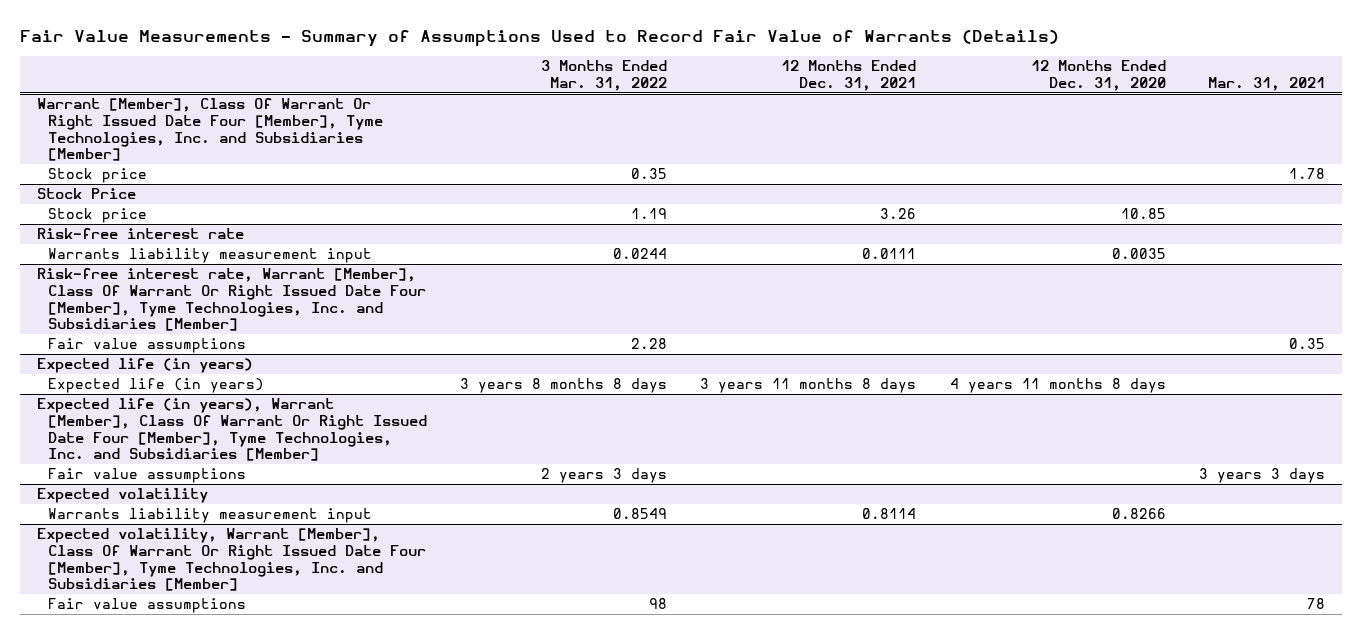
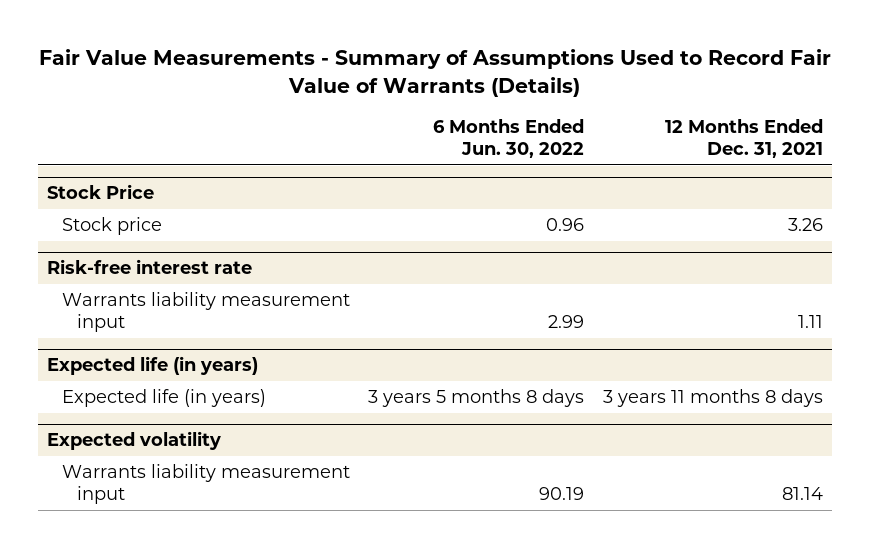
- | 3 Months Ended Mar. 31, 2022 | 12 Months Ended Dec. 31, 2021 | 12 Months Ended Dec. 31, 2020 | Mar. 31, 2021
+ | 6 Months Ended Jun. 30, 2022 | 12 Months Ended Dec. 31, 2021
- Warrant [Member], Class Of Warrant Or Right Issued Date Four [Member], Tyme Technologies, Inc. and Subsidiaries [Member]
- Stock price | 0.35 | | | 1.78
@ Risk-free interest rate
- Warrants liability measurement input | 0.0244 | 0.0111 | 0.0035 |
- Risk-free interest rate, Warrant [Member], Class Of Warrant Or Right Issued Date Four [Member], Tyme Technologies, Inc. and Subsidiaries [Member]
- Fair value assumptions | 2.28 | | | 0.35
@ Risk-free interest rate
+ Warrants liability measurement input | 2.99 | 1.11
- Expected life (in years), Warrant [Member], Class Of Warrant Or Right Issued Date Four [Member], Tyme Technologies, Inc. and Subsidiaries [Member]
- Fair value assumptions | 2 years 3 days | | | 3 years 3 days
@ Expected volatility
- Warrants liability measurement input | 0.8549 | 0.8114 | 0.8266 |
- Expected volatility, Warrant [Member], Class Of Warrant Or Right Issued Date Four [Member], Tyme Technologies, Inc. and Subsidiaries [Member]
- Fair value assumptions | 98 | | | 78
@ Expected volatility
+ Warrants liability measurement input | 90.19 | 81.14

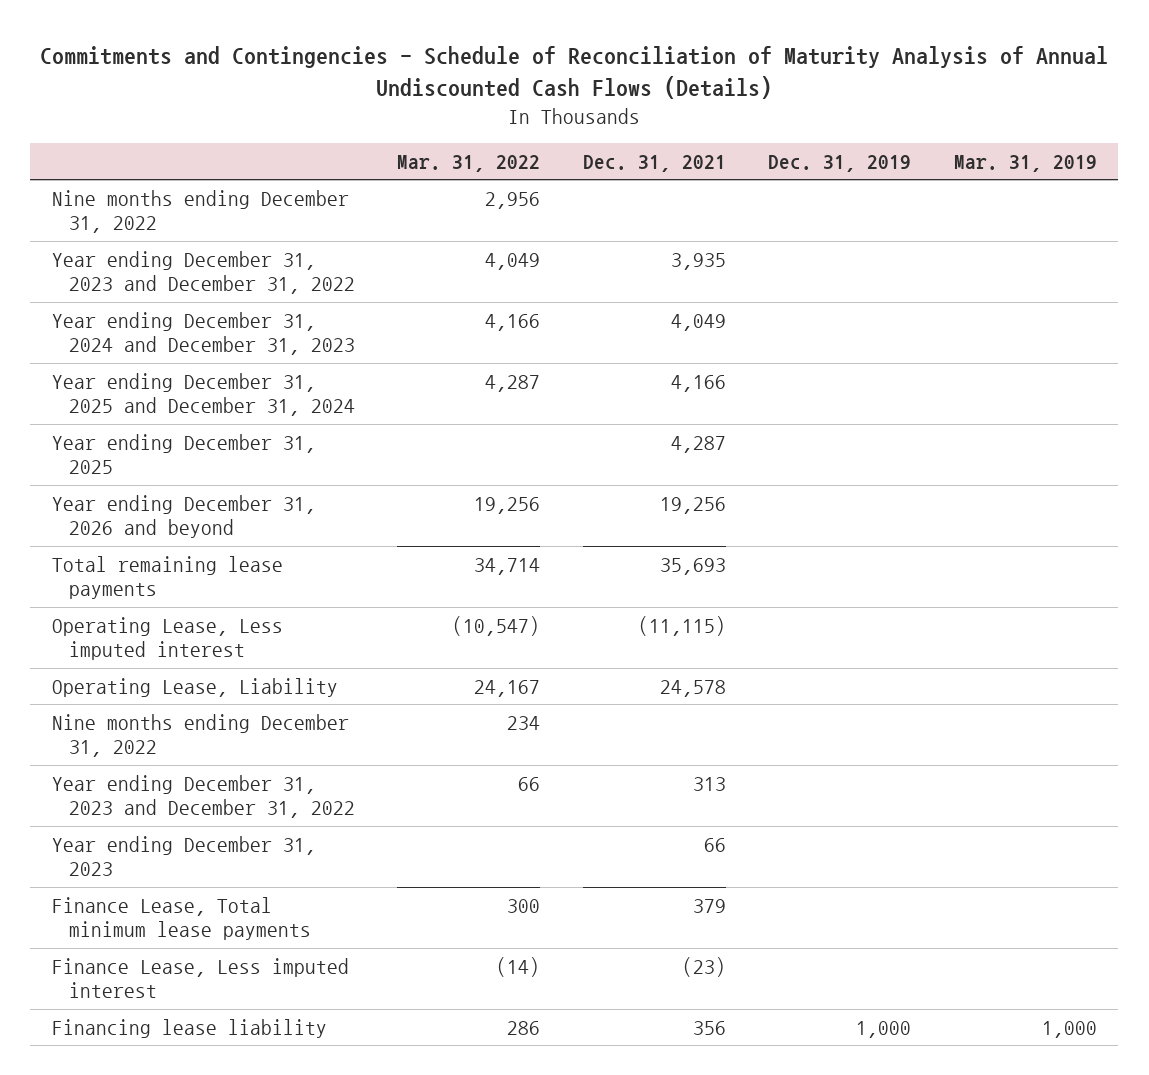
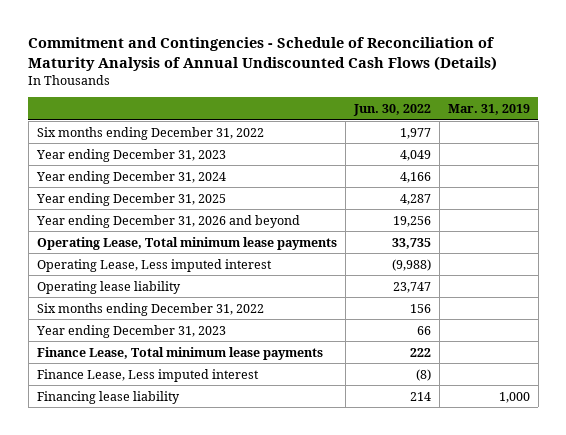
- Commitments and Contingencies - Schedule of Reconciliation of Maturity Analysis of Annual Undiscounted Cash Flows (Details)
+ Commitment and Contingencies - Schedule of Reconciliation of Maturity Analysis of Annual Undiscounted Cash Flows (Details)
- | Mar. 31, 2022 | Dec. 31, 2021 | Dec. 31, 2019 | Mar. 31, 2019
+ | Jun. 30, 2022 | Mar. 31, 2019
- Nine months ending December 31, 2022 | 2,956 | | |
- Year ending December 31, 2023 and December 31, 2022 | 4,049 | 3,935 | |
- Year ending December 31, 2024 and December 31, 2023 | 4,166 | 4,049 | |
- Year ending December 31, 2025 and December 31, 2024 | 4,287 | 4,166 | |
+ Six months ending December 31, 2022 | 1,977 |
+ Year ending December 31, 2023 | 4,049 |
+ Year ending December 31, 2024 | 4,166 |
- Total remaining lease payments | 34,714 | 35,693 | |
+ Operating Lease, Total minimum lease payments | 33,735 |
- Operating Lease, Liability | 24,167 | 24,578 | |
- Nine months ending December 31, 2022 | 234 | | |
- Year ending December 31, 2023 and December 31, 2022 | 66 | 313 | |
+ Operating lease liability | 23,747 |
+ Six months ending December 31, 2022 | 156 |

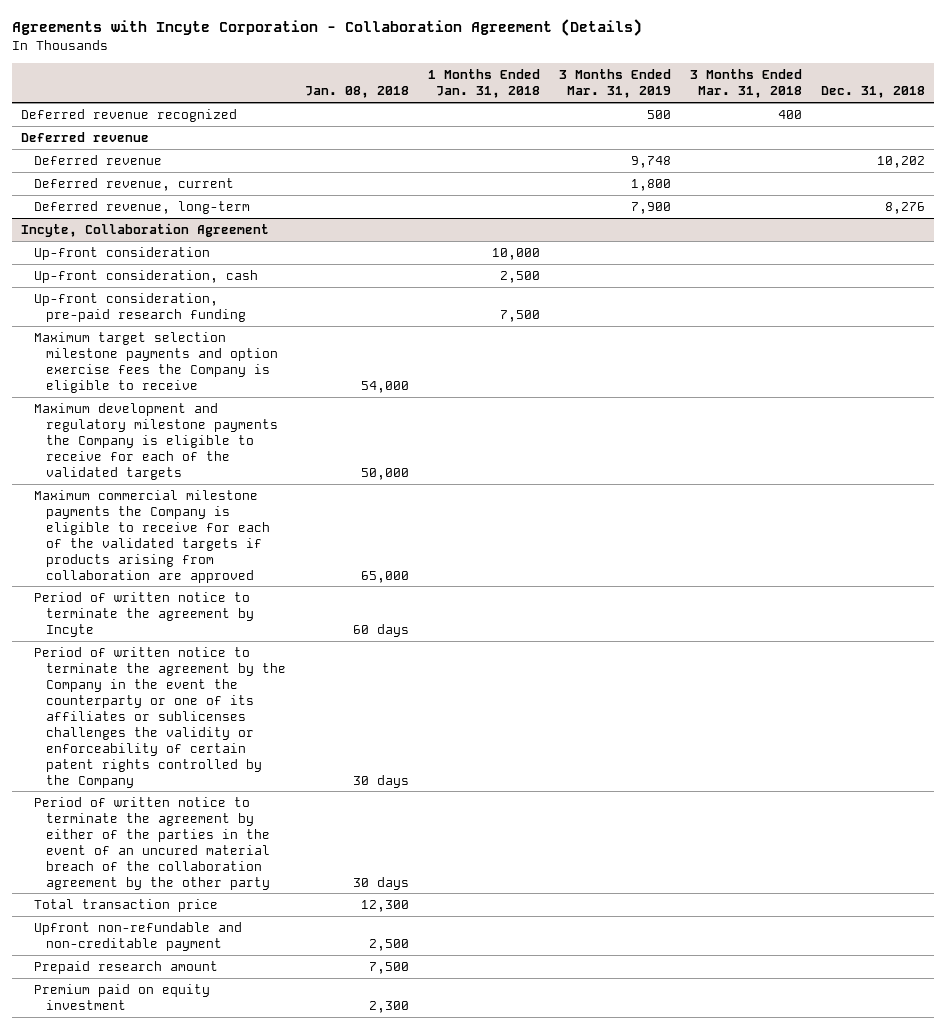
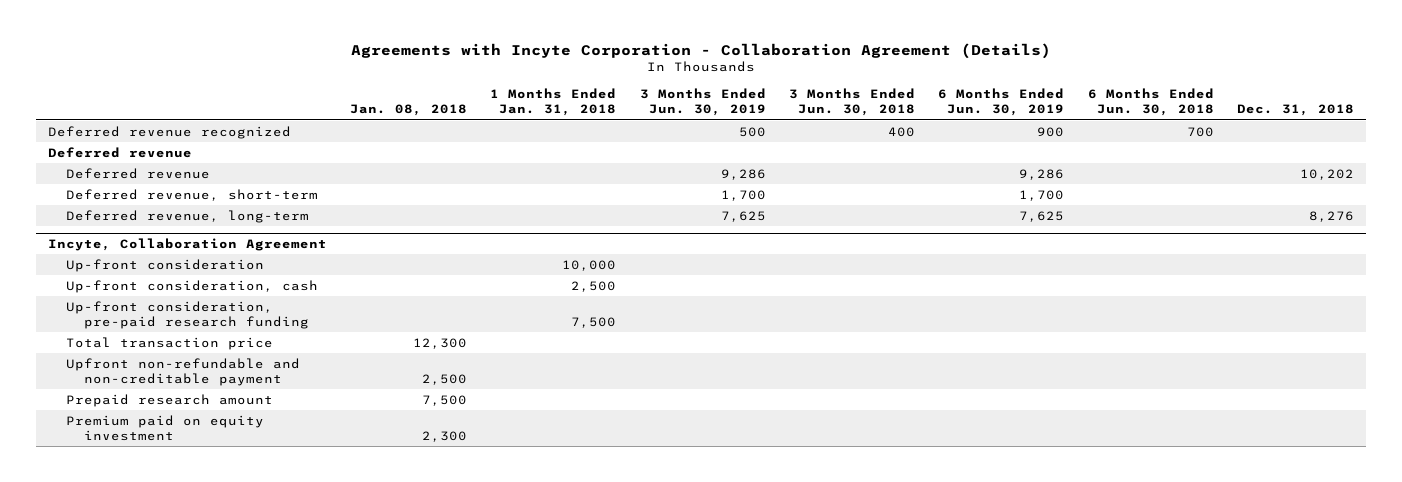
- | Jan. 08, 2018 | 1 Months Ended Jan. 31, 2018 | 3 Months Ended Mar. 31, 2019 | 3 Months Ended Mar. 31, 2018 | Dec. 31, 2018
+ | Jan. 08, 2018 | 1 Months Ended Jan. 31, 2018 | 3 Months Ended Jun. 30, 2019 | 3 Months Ended Jun. 30, 2018 | 6 Months Ended Jun. 30, 2019 | 6 Months Ended Jun. 30, 2018 | Dec. 31, 2018
- Deferred revenue, current | | | 1,800 | |
+ Deferred revenue, short-term | | | 1,700 | | 1,700 | |
@ Incyte, Collaboration Agreement
- Maximum target selection milestone payments and option exercise fees the Company is eligible to receive | 54,000 | | | |
- Maximum development and regulatory milestone payments the Company is eligible to receive for each of the validated targets | 50,000 | | | |
- Maximum commercial milestone payments the Company is eligible to receive for each of the validated targets if products arising from collaboration are approved | 65,000 | | | |
- Period of written notice to terminate the agreement by Incyte | 60 days | | | |
- Period of written notice to terminate the agreement by the Company in the event the counterparty or one of its affiliates or sublicenses challenges the validity or enforceability of certain patent rights controlled by the Company | 30 days | | | |
- Period of written notice to terminate the agreement by either of the parties in the event of an uncured material breach of the collaboration agreement by the other party | 30 days | | | |

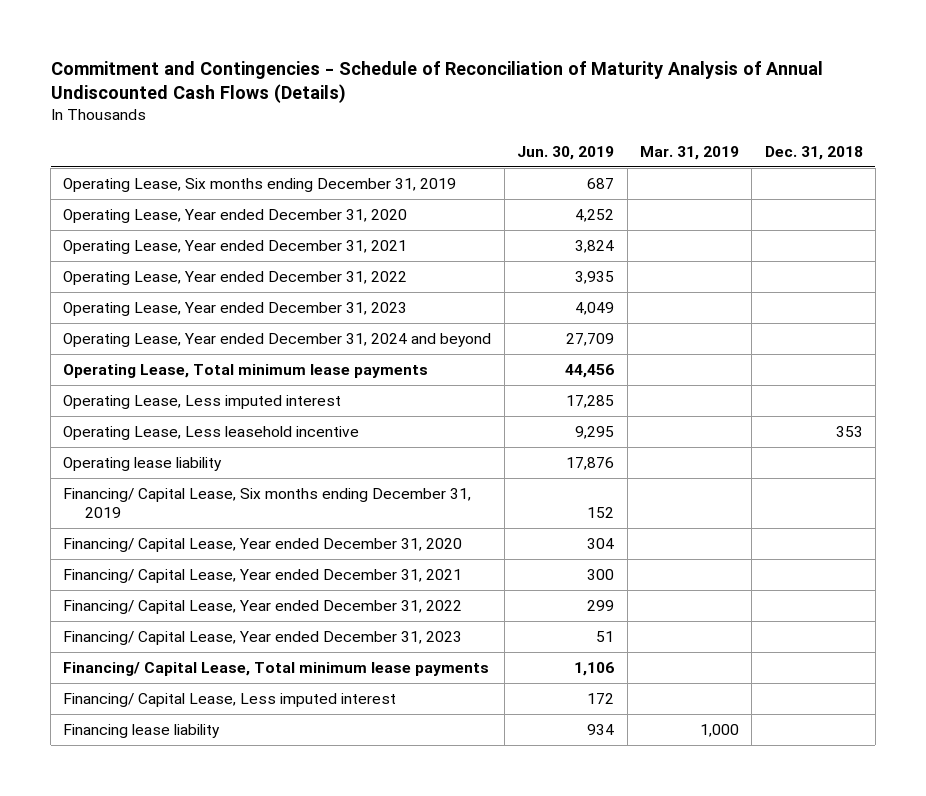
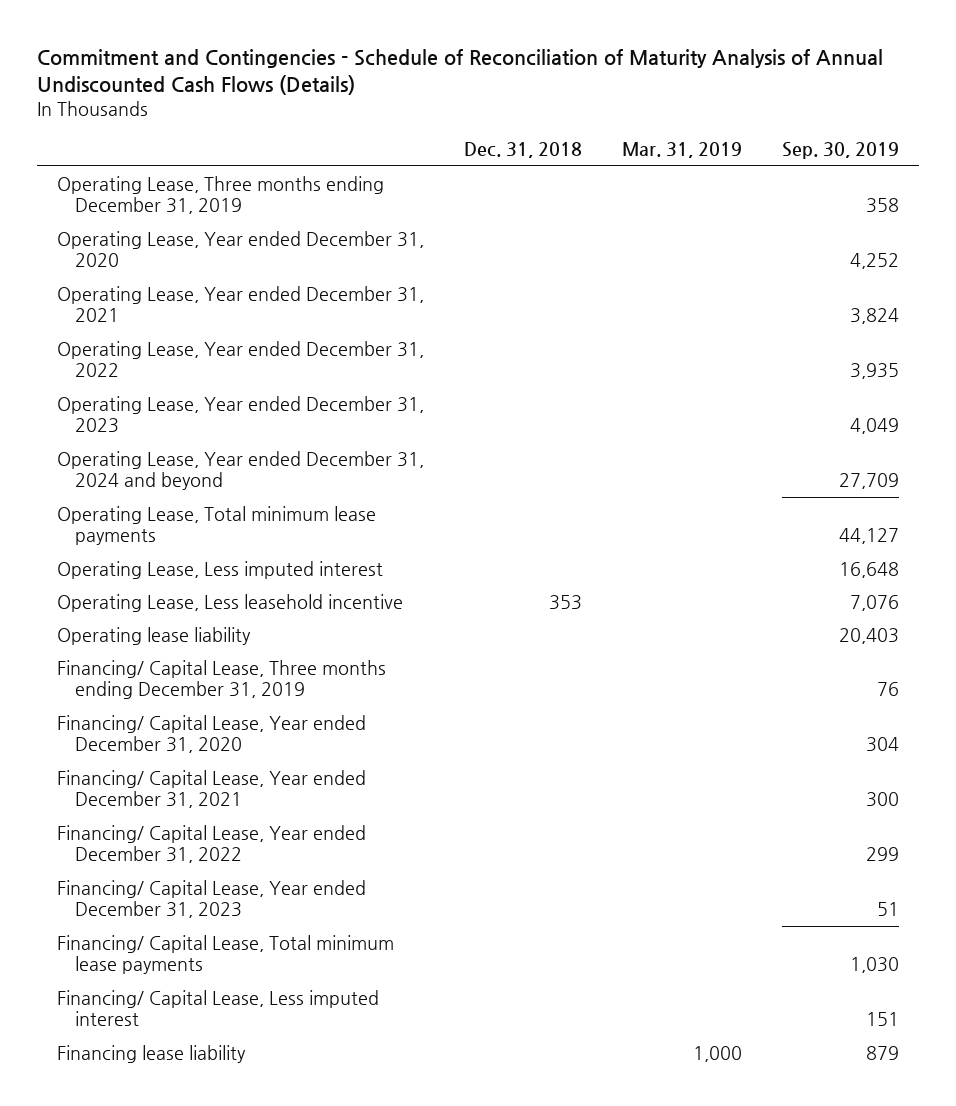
- | Jun. 30, 2019 | Mar. 31, 2019 | Dec. 31, 2018
+ | Dec. 31, 2018 | Mar. 31, 2019 | Sep. 30, 2019
- Operating Lease, Six months ending December 31, 2019 | 687 | |
+ Operating Lease, Three months ending December 31, 2019 | | | 358
- Financing/ Capital Lease, Six months ending December 31, 2019 | 152 | |
+ Financing/ Capital Lease, Three months ending December 31, 2019 | | | 76

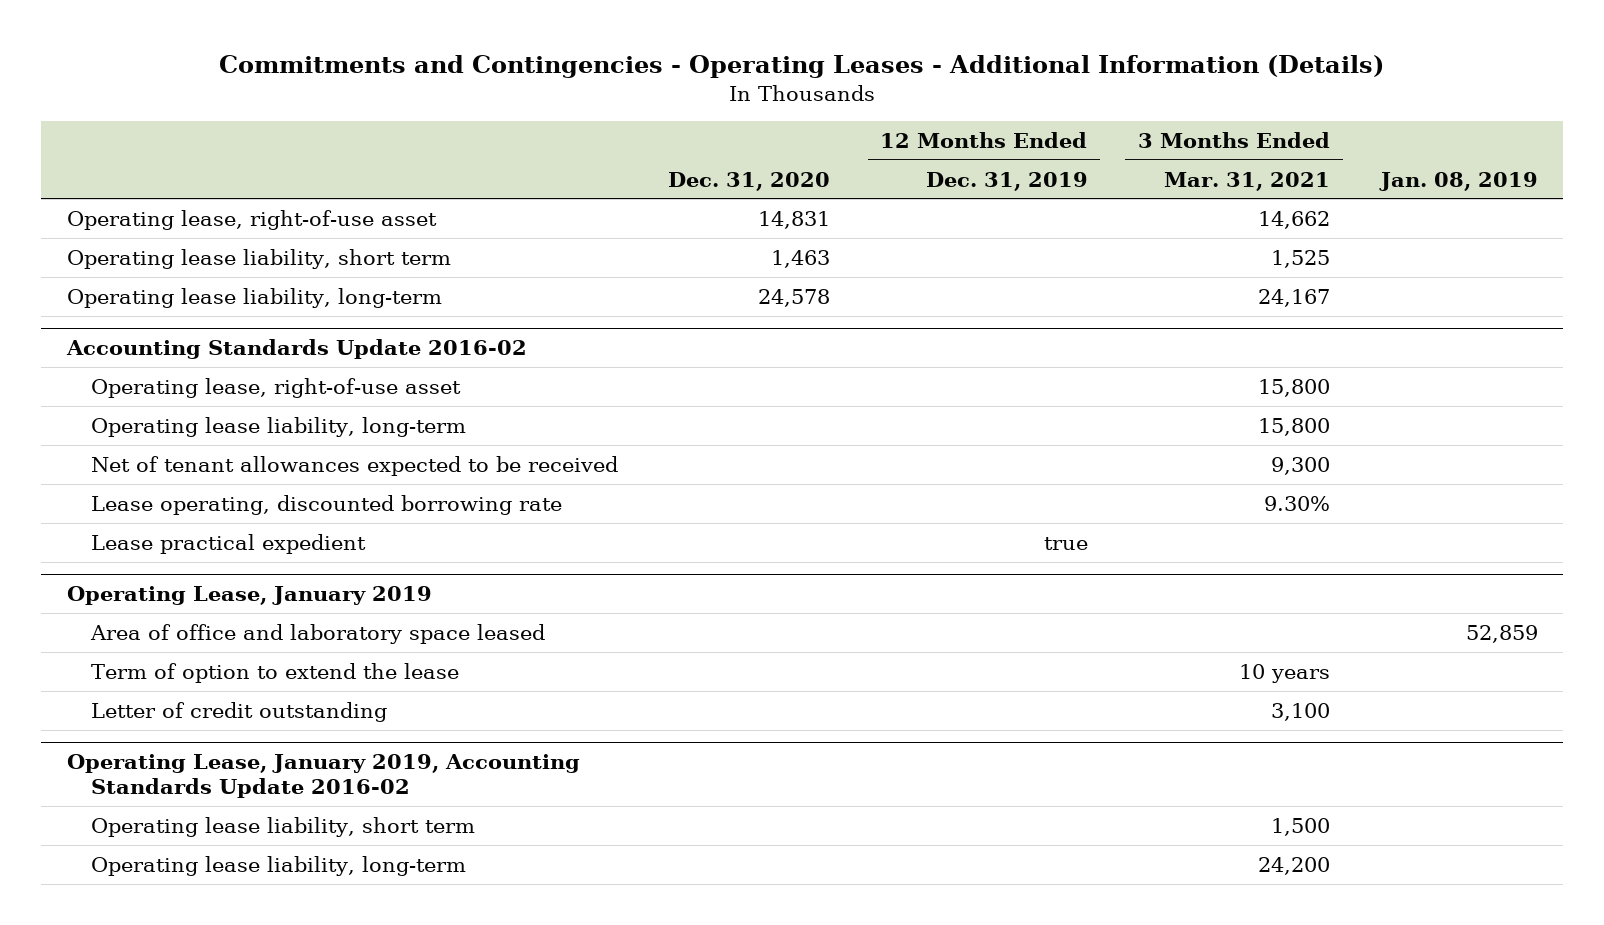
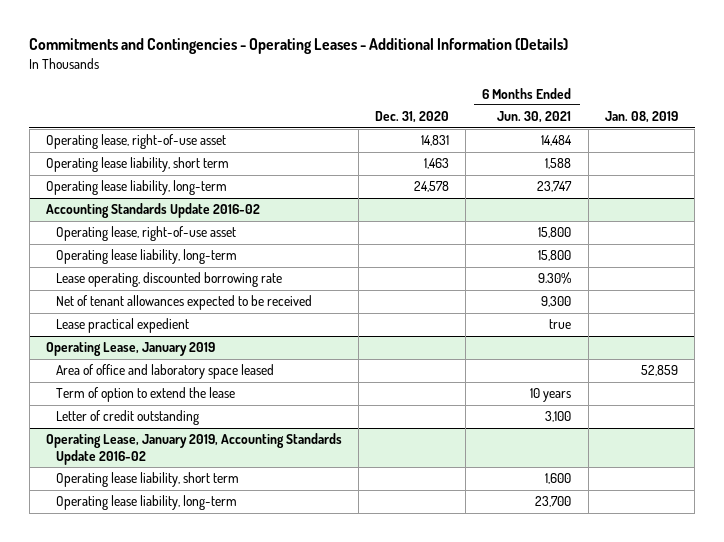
- | Dec. 31, 2020 | 12 Months Ended Dec. 31, 2019 | 3 Months Ended Mar. 31, 2021 | Jan. 08, 2019
+ | Dec. 31, 2020 | 6 Months Ended Jun. 30, 2021 | Jan. 08, 2019
@ Accounting Standards Update 2016-02
moved down: Net of tenant allowances expected to be received | | 9,300 |

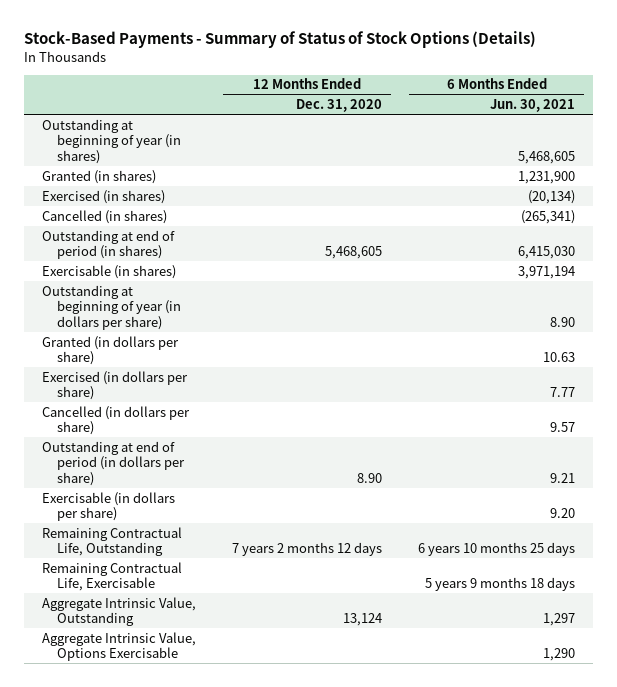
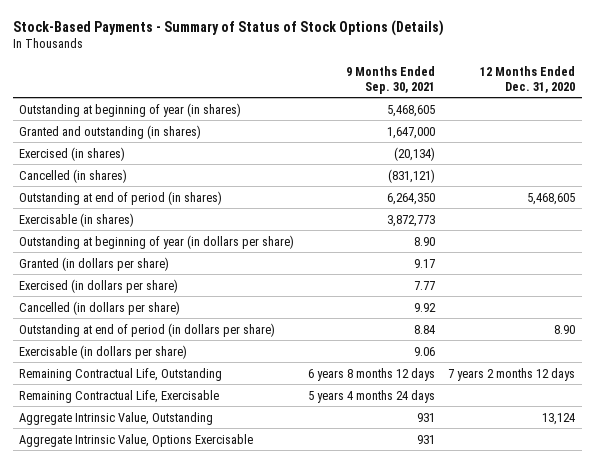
- | 12 Months Ended Dec. 31, 2020 | 6 Months Ended Jun. 30, 2021
+ | 9 Months Ended Sep. 30, 2021 | 12 Months Ended Dec. 31, 2020
- Granted (in shares) | | 1,231,900
+ Granted and outstanding (in shares) | 1,647,000 |

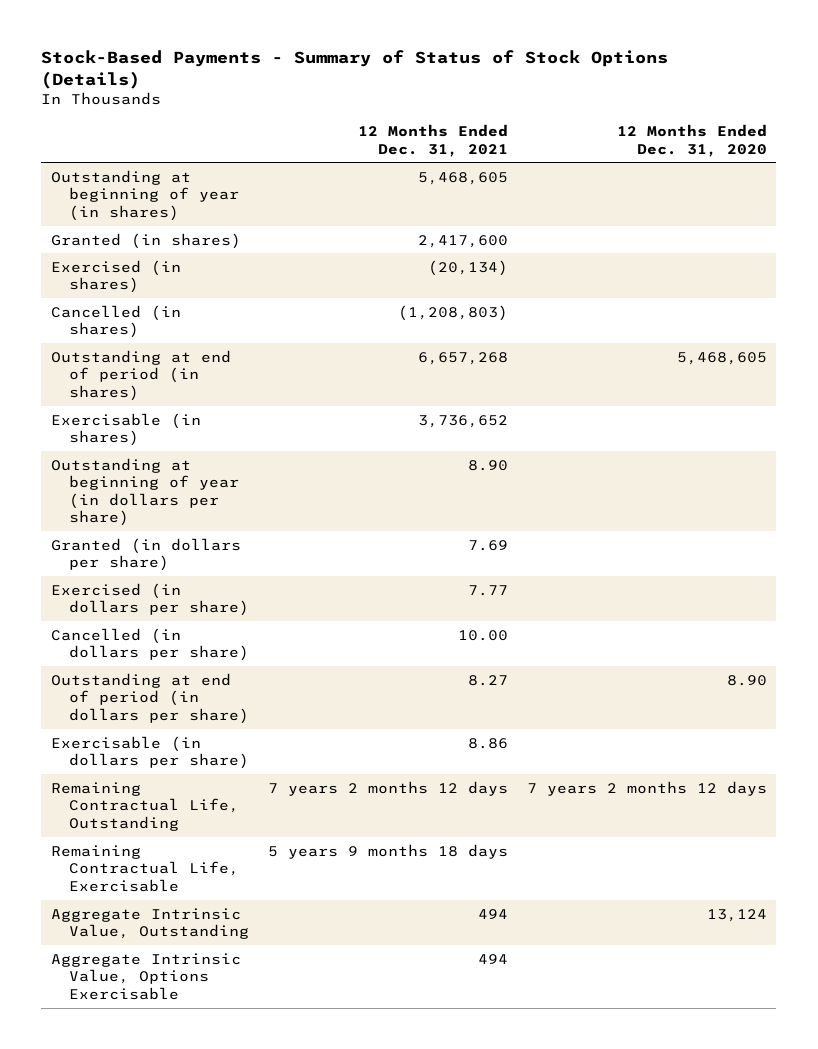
- | 9 Months Ended Sep. 30, 2021 | 12 Months Ended Dec. 31, 2020
+ | 12 Months Ended Dec. 31, 2021 | 12 Months Ended Dec. 31, 2020
- Granted and outstanding (in shares) | 1,647,000 |
+ Granted (in shares) | 2,417,600 |

